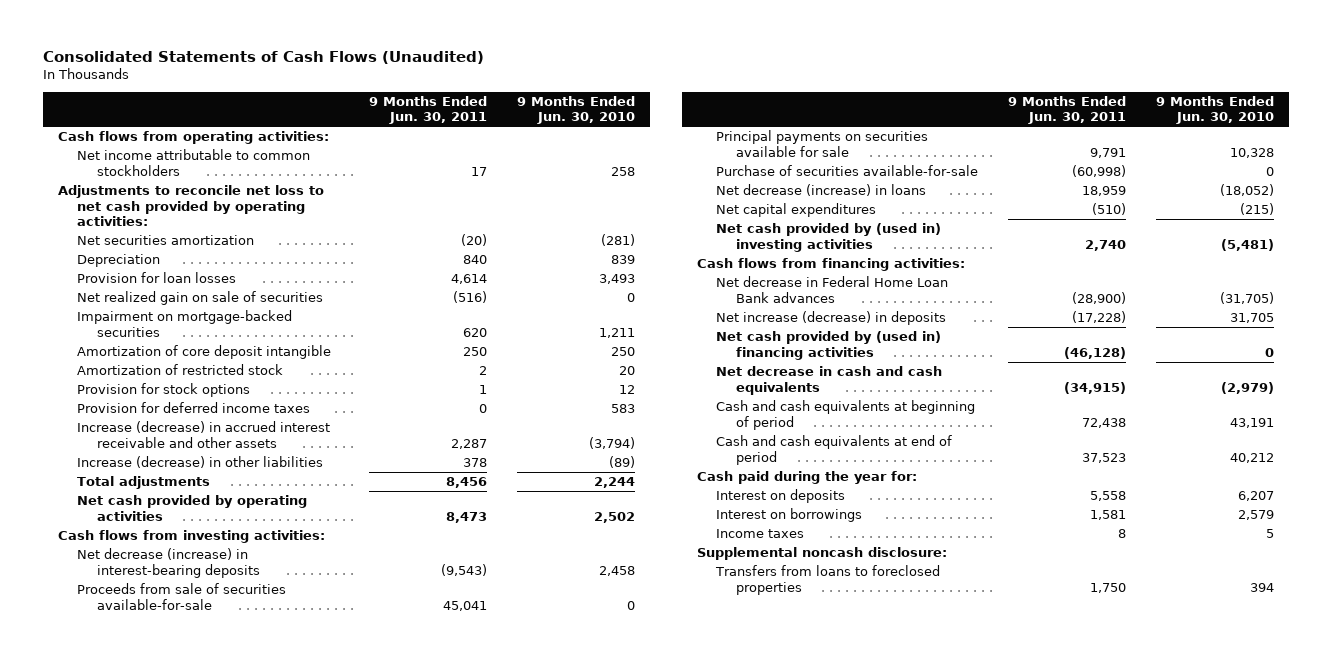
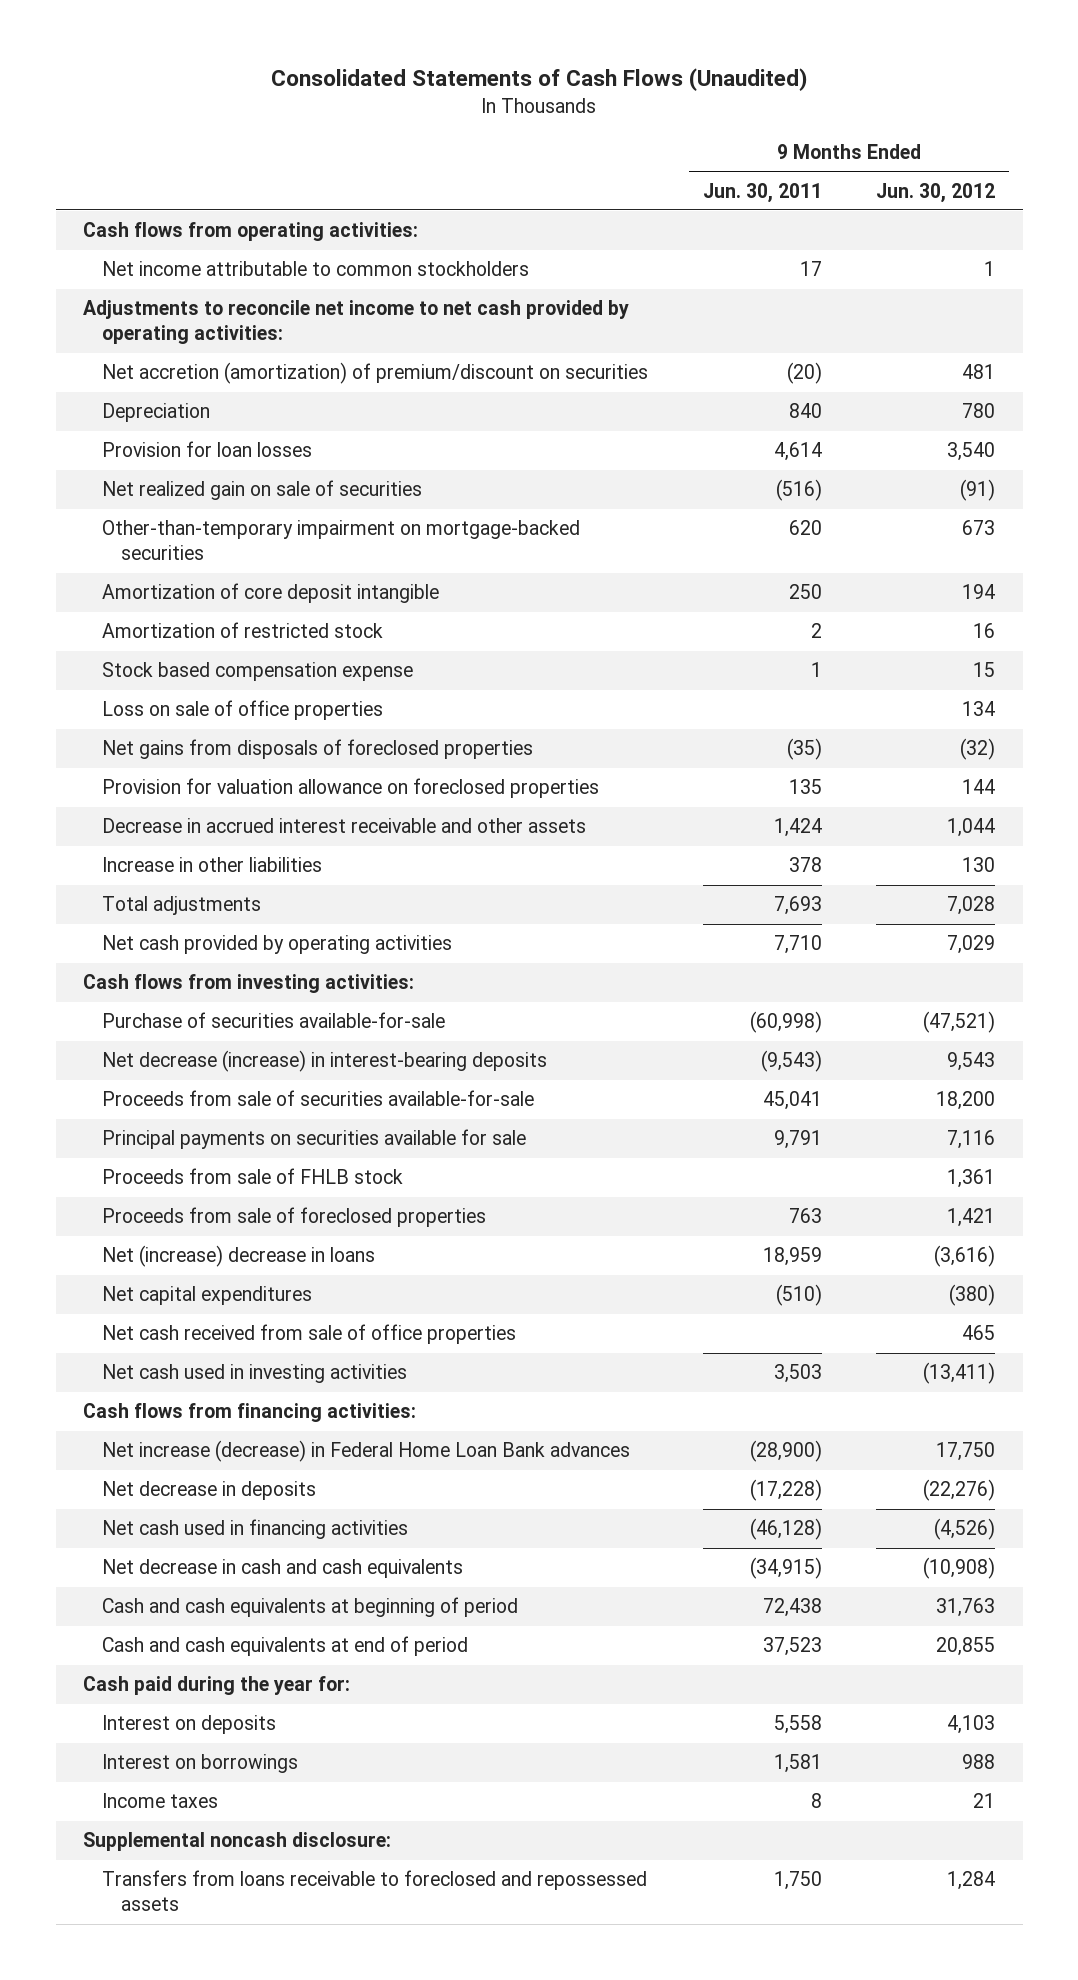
- | 9 Months Ended Jun. 30, 2011 | 9 Months Ended Jun. 30, 2010
+ | 9 Months Ended Jun. 30, 2011 | 9 Months Ended Jun. 30, 2012
- Adjustments to reconcile net loss to net cash provided by operating activities:
- Net securities amortization | (20) | (281)
+ Adjustments to reconcile net income to net cash provided by operating activities:
+ Net accretion (amortization) of premium/discount on securities | (20) | 481
- Impairment on mortgage-backed securities | 620 | 1,211
+ Other-than-temporary impairment on mortgage-backed securities | 620 | 673
- Provision for stock options | 1 | 12
- Provision for deferred income taxes | 0 | 583
- Increase (decrease) in accrued interest receivable and other assets | 2,287 | (3,794)
- Increase (decrease) in other liabilities | 378 | (89)
- Total adjustments | 8,456 | 2,244
- Net cash provided by operating activities | 8,473 | 2,502
+ Stock based compensation expense | 1 | 15
+ Loss on sale of office properties | | 134
+ Net gains from disposals of foreclosed properties | (35) | (32)
+ Provision for valuation allowance on foreclosed properties | 135 | 144
+ Decrease in accrued interest receivable and other assets | 1,424 | 1,044
+ Increase in other liabilities | 378 | 130
+ Total adjustments | 7,693 | 7,028
+ Net cash provided by operating activities | 7,710 | 7,029
moved up: Purchase of securities available-for-sale | (60,998) | (47,521)
- Net decrease (increase) in loans | 18,959 | (18,052)
+ Proceeds from sale of FHLB stock | | 1,361
+ Proceeds from sale of foreclosed properties | 763 | 1,421
+ Net (increase) decrease in loans | 18,959 | (3,616)
- Net cash provided by (used in) investing activities | 2,740 | (5,481)
+ Net cash received from sale of office properties | | 465
+ Net cash used in investing activities | 3,503 | (13,411)
- Net decrease in Federal Home Loan Bank advances | (28,900) | (31,705)
- Net increase (decrease) in deposits | (17,228) | 31,705
- Net cash provided by (used in) financing activities | (46,128) | 0
+ Net increase (decrease) in Federal Home Loan Bank advances | (28,900) | 17,750
+ Net decrease in deposits | (17,228) | (22,276)
+ Net cash used in financing activities | (46,128) | (4,526)
- Transfers from loans to foreclosed properties | 1,750 | 394
+ Transfers from loans receivable to foreclosed and repossessed assets | 1,750 | 1,284

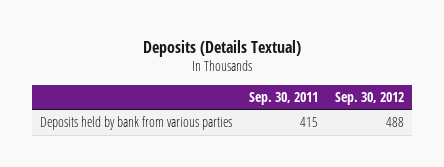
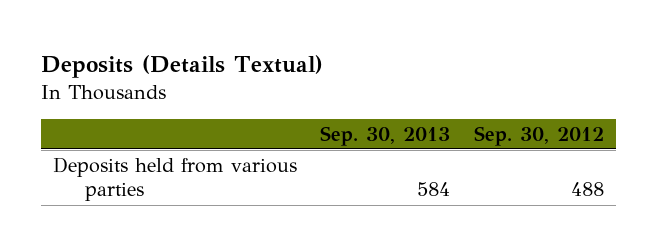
- | Sep. 30, 2011 | Sep. 30, 2012
+ | Sep. 30, 2013 | Sep. 30, 2012
- Deposits held by bank from various parties | 415 | 488
+ Deposits held from various parties | 584 | 488

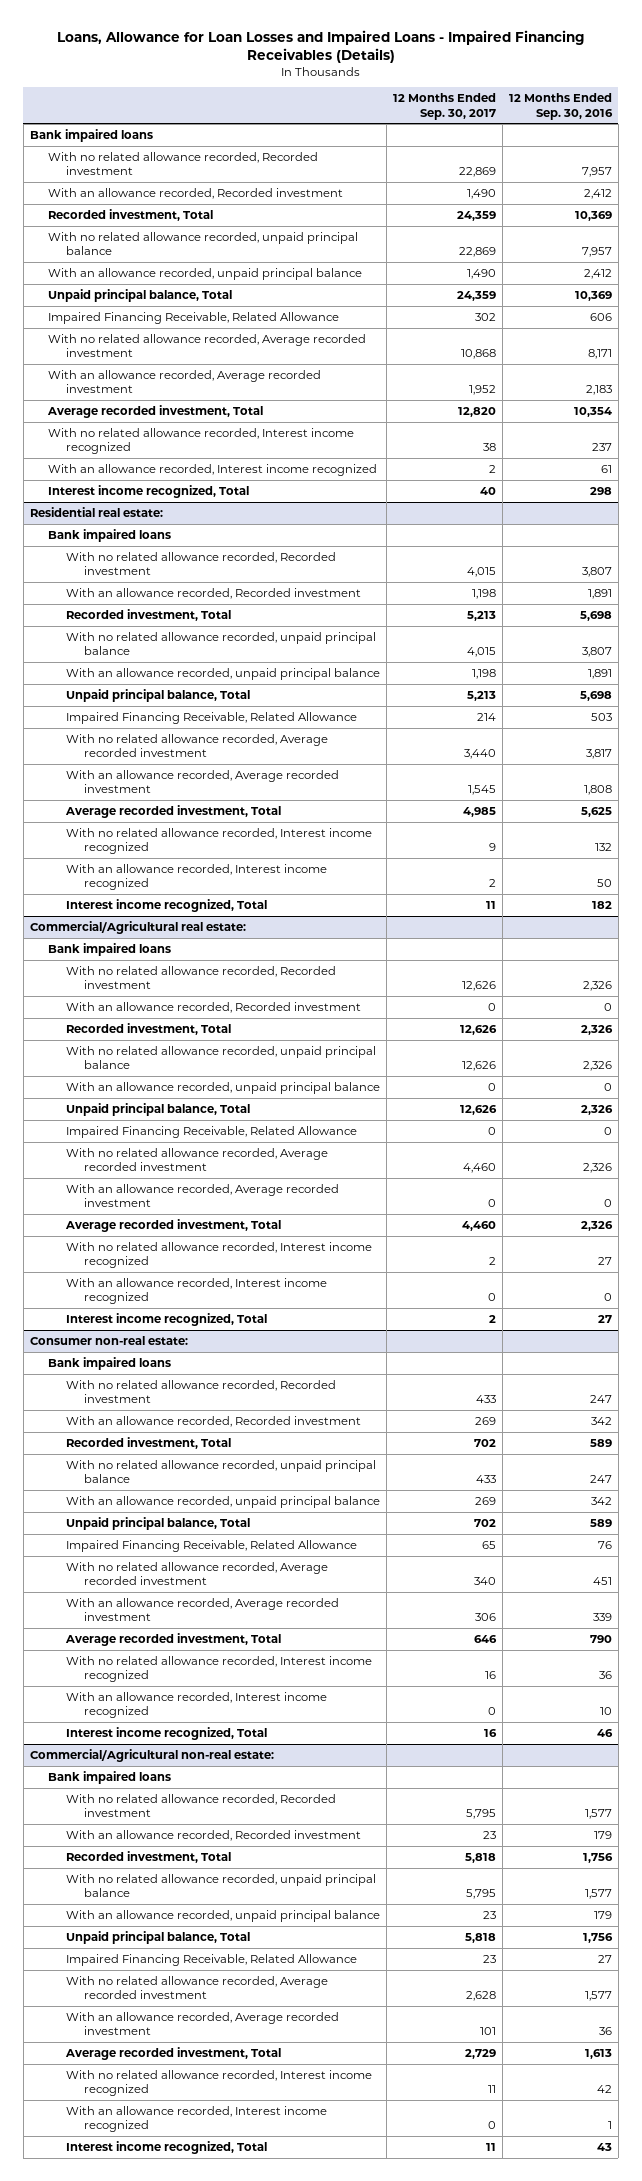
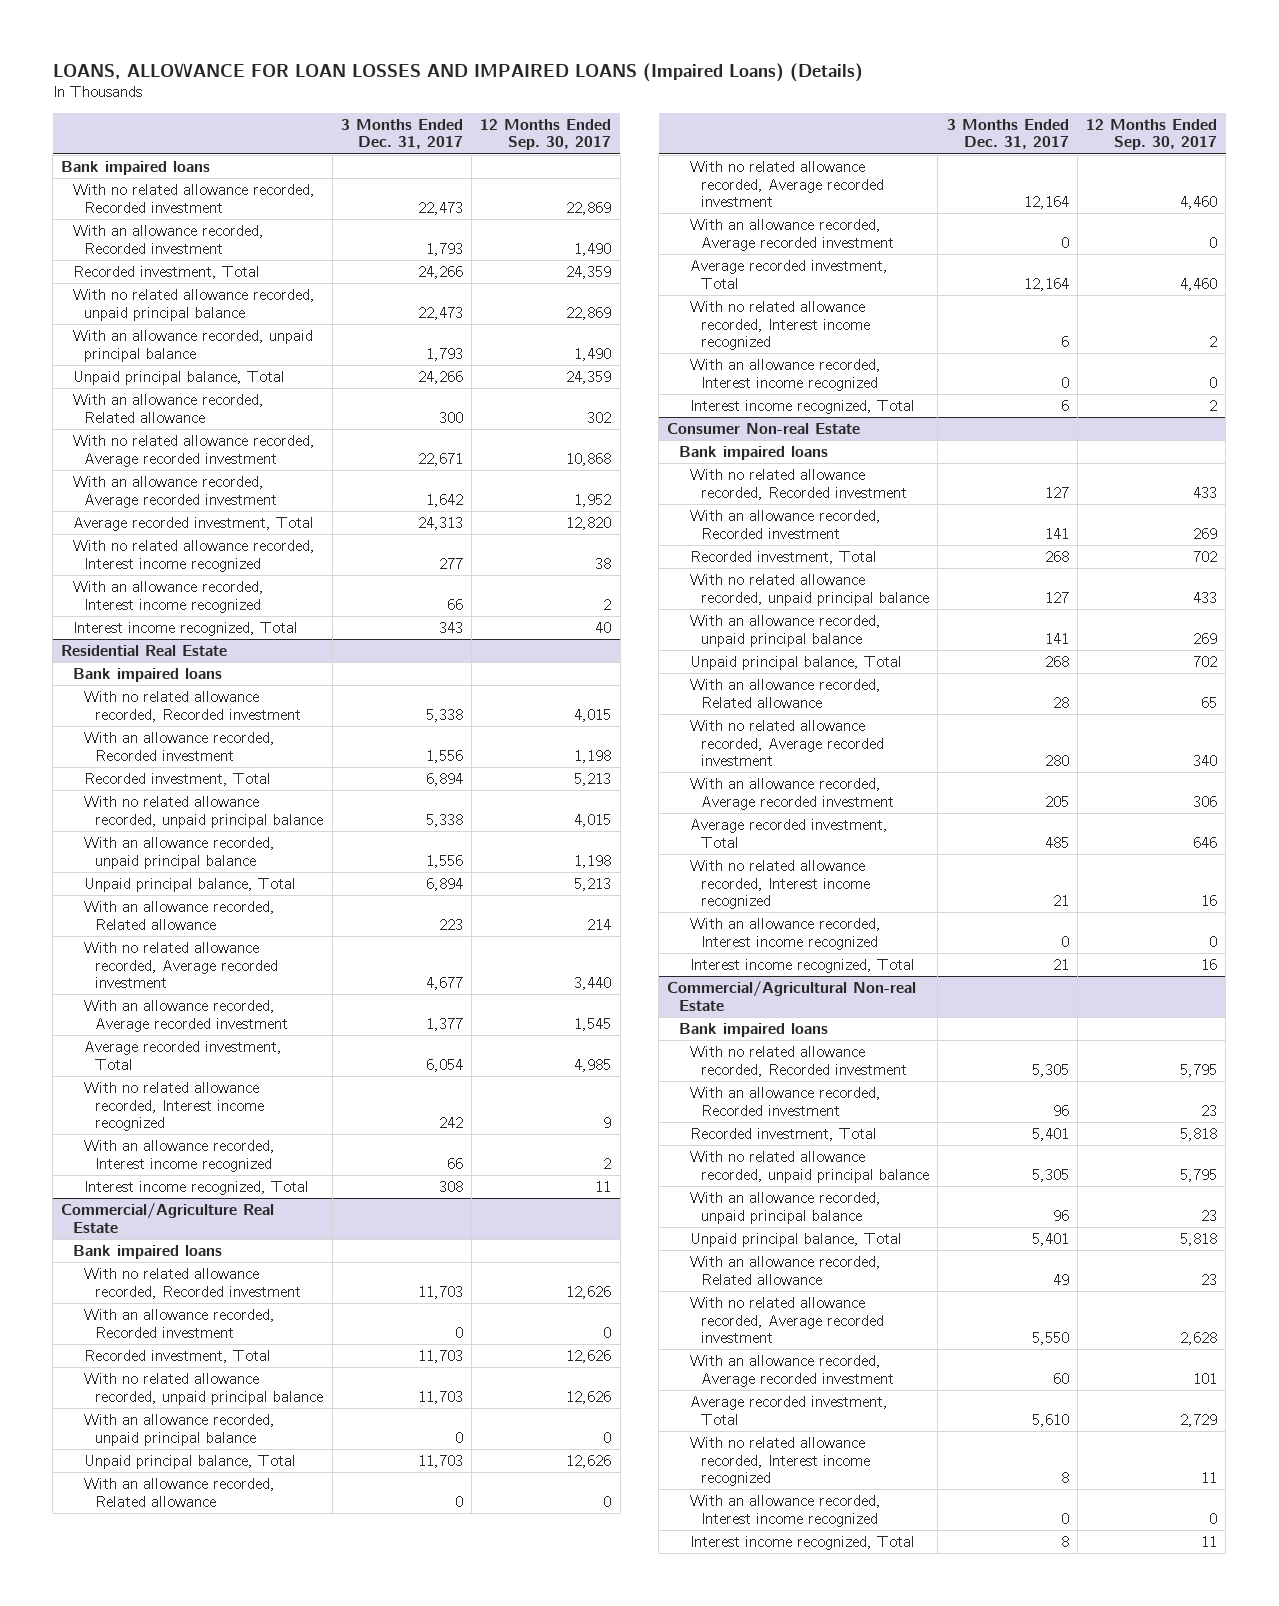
- Loans, Allowance for Loan Losses and Impaired Loans - Impaired Financing Receivables (Details)
+ LOANS, ALLOWANCE FOR LOAN LOSSES AND IMPAIRED LOANS (Impaired Loans) (Details)
- | 12 Months Ended Sep. 30, 2017 | 12 Months Ended Sep. 30, 2016
+ | 3 Months Ended Dec. 31, 2017 | 12 Months Ended Sep. 30, 2017
- Impaired Financing Receivable, Related Allowance | 302 | 606
+ With an allowance recorded, Related allowance | 300 | 302
- Residential real estate:
+ Residential Real Estate
- Impaired Financing Receivable, Related Allowance | 214 | 503
+ With an allowance recorded, Related allowance | 223 | 214
- Commercial/Agricultural real estate:
+ Commercial/Agriculture Real Estate
- Impaired Financing Receivable, Related Allowance | 0 | 0
+ With an allowance recorded, Related allowance | 0 | 0
- Consumer non-real estate:
+ Consumer Non-real Estate
- Impaired Financing Receivable, Related Allowance | 65 | 76
+ With an allowance recorded, Related allowance | 28 | 65
- Commercial/Agricultural non-real estate:
+ Commercial/Agricultural Non-real Estate
- Impaired Financing Receivable, Related Allowance | 23 | 27
+ With an allowance recorded, Related allowance | 49 | 23

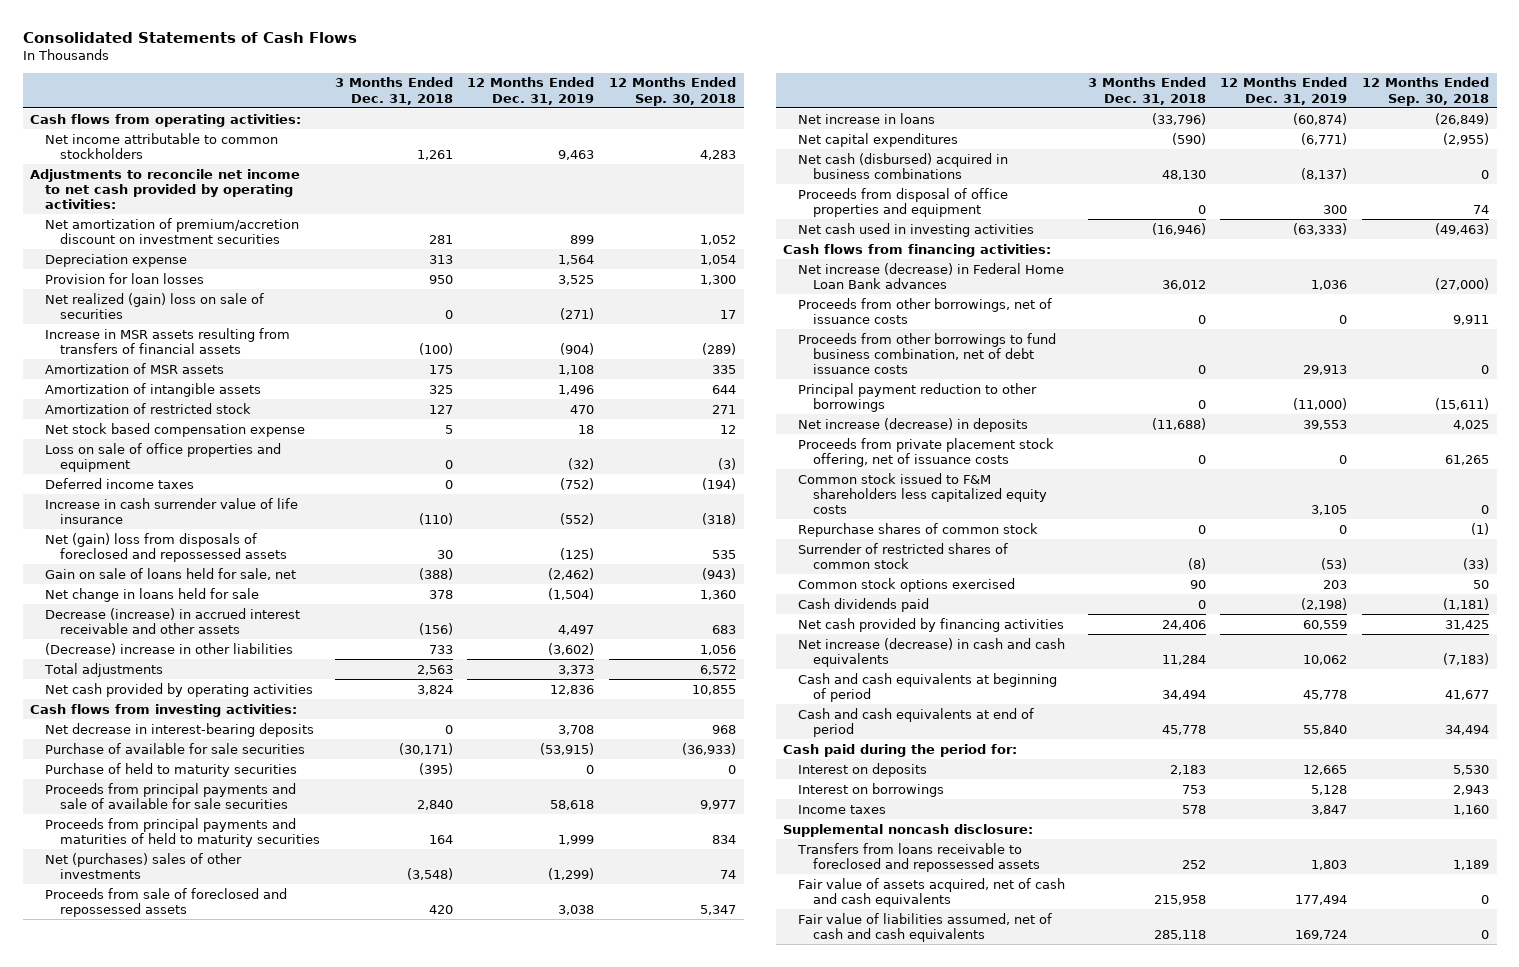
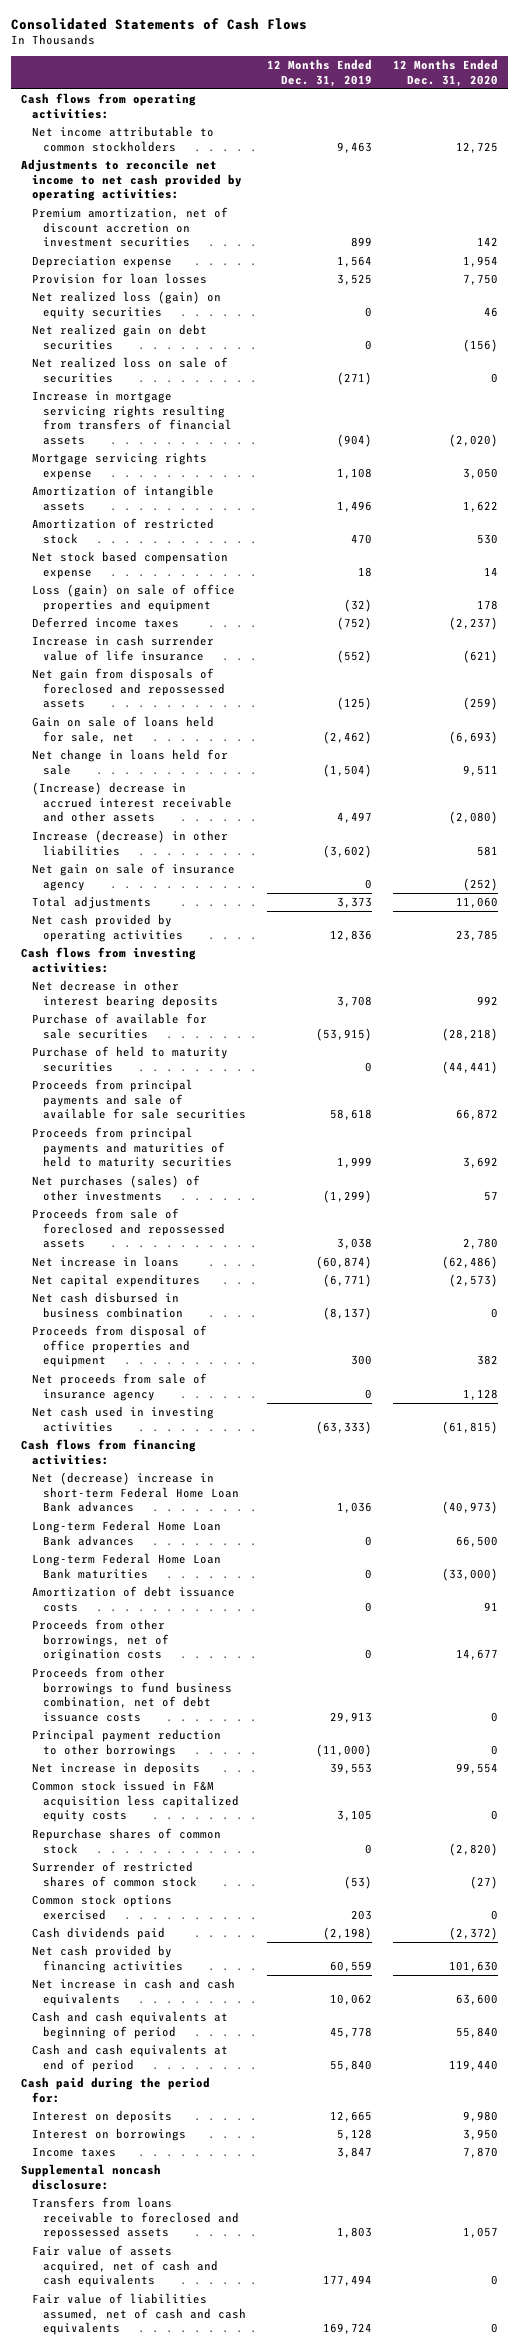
- | 3 Months Ended Dec. 31, 2018 | 12 Months Ended Dec. 31, 2019 | 12 Months Ended Sep. 30, 2018
+ | 12 Months Ended Dec. 31, 2019 | 12 Months Ended Dec. 31, 2020
- Net amortization of premium/accretion discount on investment securities | 281 | 899 | 1,052
+ Premium amortization, net of discount accretion on investment securities | 899 | 142
- Net realized (gain) loss on sale of securities | 0 | (271) | 17
- Increase in MSR assets resulting from transfers of financial assets | (100) | (904) | (289)
- Amortization of MSR assets | 175 | 1,108 | 335
+ Net realized loss (gain) on equity securities | 0 | 46
+ Net realized gain on debt securities | 0 | (156)
+ Net realized loss on sale of securities | (271) | 0
+ Increase in mortgage servicing rights resulting from transfers of financial assets | (904) | (2,020)
+ Mortgage servicing rights expense | 1,108 | 3,050
- Loss on sale of office properties and equipment | 0 | (32) | (3)
+ Loss (gain) on sale of office properties and equipment | (32) | 178
- Net (gain) loss from disposals of foreclosed and repossessed assets | 30 | (125) | 535
+ Net gain from disposals of foreclosed and repossessed assets | (125) | (259)
- Decrease (increase) in accrued interest receivable and other assets | (156) | 4,497 | 683
- (Decrease) increase in other liabilities | 733 | (3,602) | 1,056
+ (Increase) decrease in accrued interest receivable and other assets | 4,497 | (2,080)
+ Increase (decrease) in other liabilities | (3,602) | 581
+ Net gain on sale of insurance agency | 0 | (252)
- Net decrease in interest-bearing deposits | 0 | 3,708 | 968
+ Net decrease in other interest bearing deposits | 3,708 | 992
- Net (purchases) sales of other investments | (3,548) | (1,299) | 74
+ Net purchases (sales) of other investments | (1,299) | 57
- Net cash (disbursed) acquired in business combinations | 48,130 | (8,137) | 0
+ Net cash disbursed in business combination | (8,137) | 0
+ Net proceeds from sale of insurance agency | 0 | 1,128
- Net increase (decrease) in Federal Home Loan Bank advances | 36,012 | 1,036 | (27,000)
- Proceeds from other borrowings, net of issuance costs | 0 | 0 | 9,911
+ Net (decrease) increase in short-term Federal Home Loan Bank advances | 1,036 | (40,973)
+ Long-term Federal Home Loan Bank advances | 0 | 66,500
+ Long-term Federal Home Loan Bank maturities | 0 | (33,000)
+ Amortization of debt issuance costs | 0 | 91
+ Proceeds from other borrowings, net of origination costs | 0 | 14,677
- Net increase (decrease) in deposits | (11,688) | 39,553 | 4,025
- Proceeds from private placement stock offering, net of issuance costs | 0 | 0 | 61,265
- Common stock issued to F&M shareholders less capitalized equity costs | | 3,105 | 0
+ Net increase in deposits | 39,553 | 99,554
+ Common stock issued in F&M acquisition less capitalized equity costs | 3,105 | 0
- Net increase (decrease) in cash and cash equivalents | 11,284 | 10,062 | (7,183)
+ Net increase in cash and cash equivalents | 10,062 | 63,600

